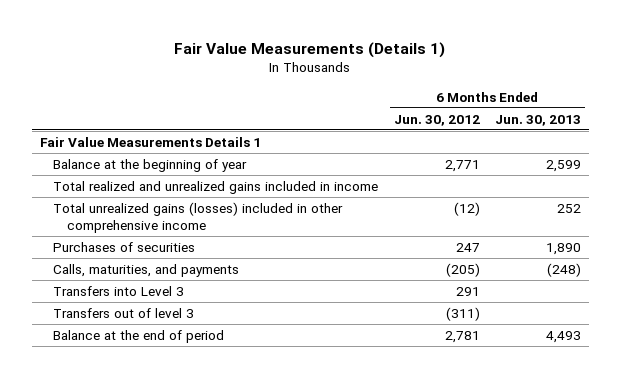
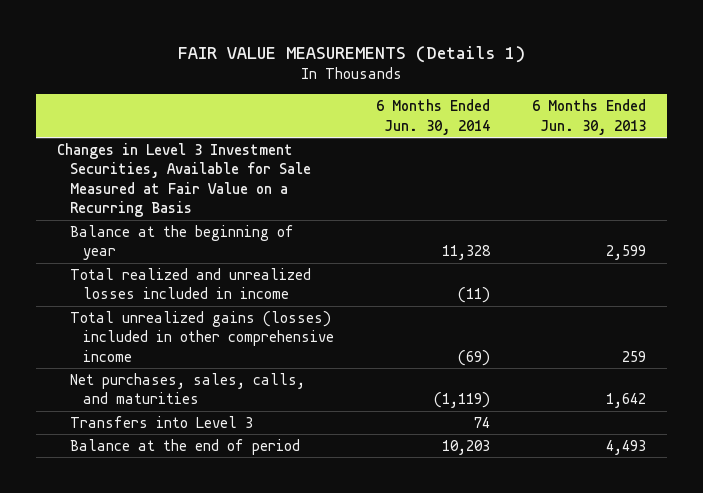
- Fair Value Measurements (Details 1)
+ FAIR VALUE MEASUREMENTS (Details 1)
- | 6 Months Ended Jun. 30, 2012 | 6 Months Ended Jun. 30, 2013
+ | 6 Months Ended Jun. 30, 2014 | 6 Months Ended Jun. 30, 2013
- Fair Value Measurements Details 1
+ Changes in Level 3 Investment Securities, Available for Sale Measured at Fair Value on a Recurring Basis
- Total realized and unrealized gains included in income
- Total unrealized gains (losses) included in other comprehensive income | (12) | 252
- Purchases of securities | 247 | 1,890
- Calls, maturities, and payments | (205) | (248)
+ Total realized and unrealized losses included in income | (11) |
+ Total unrealized gains (losses) included in other comprehensive income | (69) | 259
+ Net purchases, sales, calls, and maturities | (1,119) | 1,642
- Transfers out of level 3 | (311) |

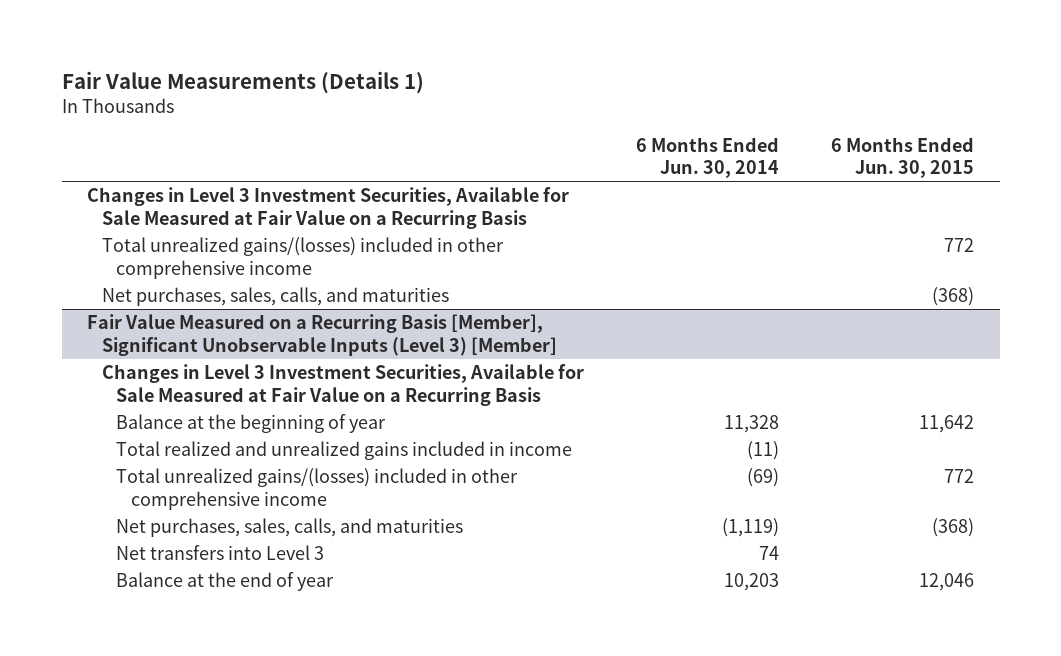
- FAIR VALUE MEASUREMENTS (Details 1)
+ Fair Value Measurements (Details 1)
- | 6 Months Ended Jun. 30, 2014 | 6 Months Ended Jun. 30, 2013
+ | 6 Months Ended Jun. 30, 2014 | 6 Months Ended Jun. 30, 2015
+ Total unrealized gains/(losses) included in other comprehensive income | | 772
+ Net purchases, sales, calls, and maturities | | (368)
+ Fair Value Measured on a Recurring Basis [Member], Significant Unobservable Inputs (Level 3) [Member]
+ Changes in Level 3 Investment Securities, Available for Sale Measured at Fair Value on a Recurring Basis
- Total realized and unrealized losses included in income | (11) |
- Total unrealized gains (losses) included in other comprehensive income | (69) | 259
+ Total realized and unrealized gains included in income | (11) |
+ Total unrealized gains/(losses) included in other comprehensive income | (69) | 772
- Transfers into Level 3 | 74 |
- Balance at the end of period | 10,203 | 4,493
+ Net transfers into Level 3 | 74 |
+ Balance at the end of year | 10,203 | 12,046

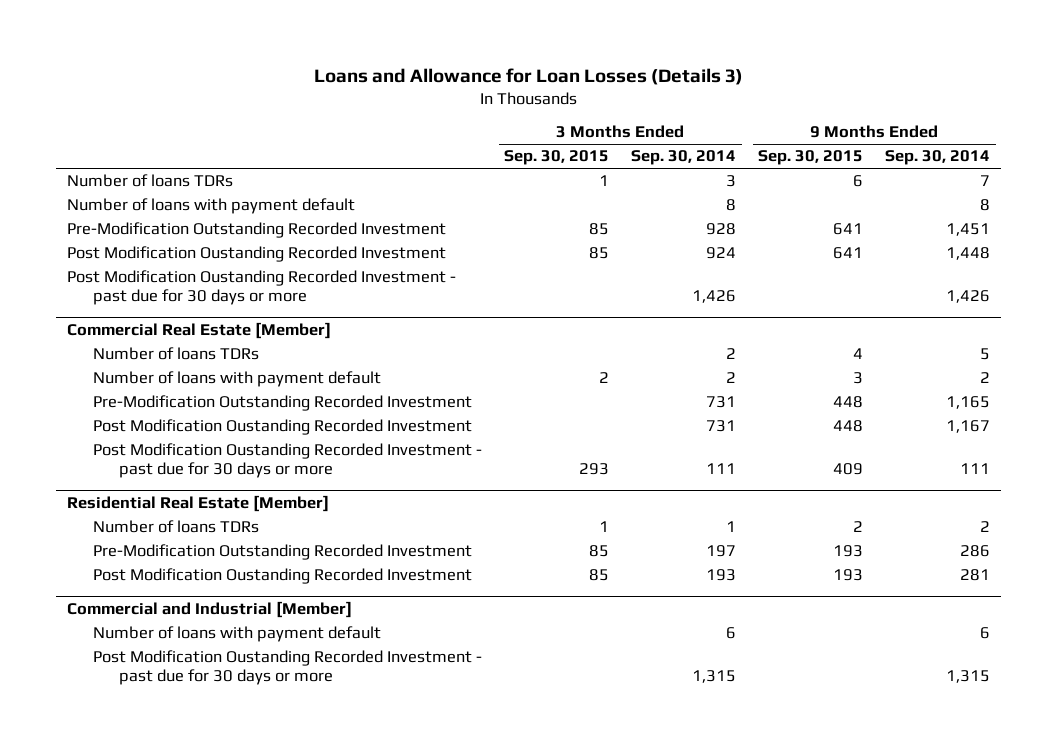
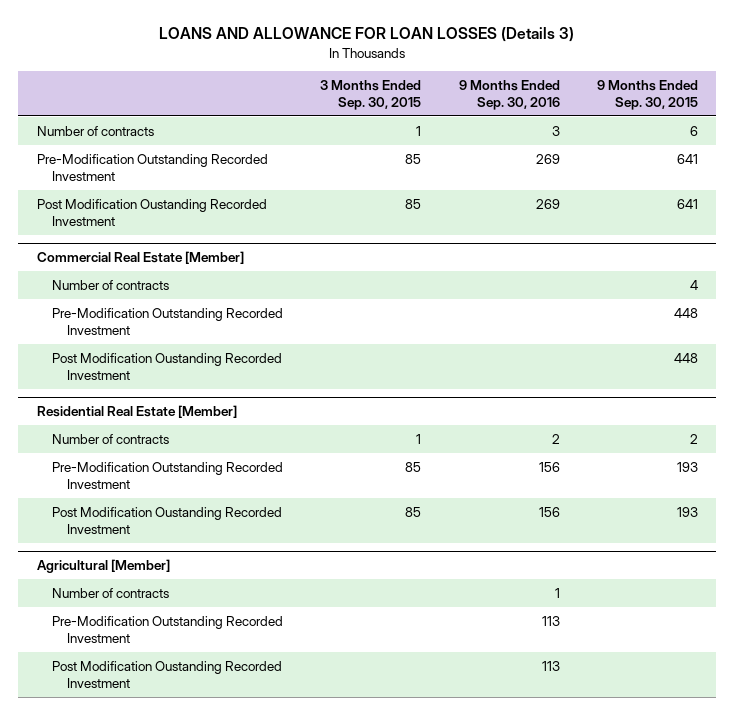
- Loans and Allowance for Loan Losses (Details 3)
+ LOANS AND ALLOWANCE FOR LOAN LOSSES (Details 3)
- | 3 Months Ended Sep. 30, 2015 | 3 Months Ended Sep. 30, 2014 | 9 Months Ended Sep. 30, 2015 | 9 Months Ended Sep. 30, 2014
+ | 3 Months Ended Sep. 30, 2015 | 9 Months Ended Sep. 30, 2016 | 9 Months Ended Sep. 30, 2015
- Number of loans TDRs | 1 | 3 | 6 | 7
- Number of loans with payment default | | 8 | | 8
+ Number of contracts | 1 | 3 | 6
- Post Modification Oustanding Recorded Investment - past due for 30 days or more | | 1,426 | | 1,426
@ Commercial Real Estate [Member]
- Number of loans TDRs | | 2 | 4 | 5
- Number of loans with payment default | 2 | 2 | 3 | 2
+ Number of contracts | | | 4
- Post Modification Oustanding Recorded Investment - past due for 30 days or more | 293 | 111 | 409 | 111
@ Residential Real Estate [Member]
- Number of loans TDRs | 1 | 1 | 2 | 2
+ Number of contracts | 1 | 2 | 2
- Commercial and Industrial [Member]
- Number of loans with payment default | | 6 | | 6
- Post Modification Oustanding Recorded Investment - past due for 30 days or more | | 1,315 | | 1,315
+ Agricultural [Member]
+ Number of contracts | | 1 |
+ Pre-Modification Outstanding Recorded Investment | | 113 |
+ Post Modification Oustanding Recorded Investment | | 113 |

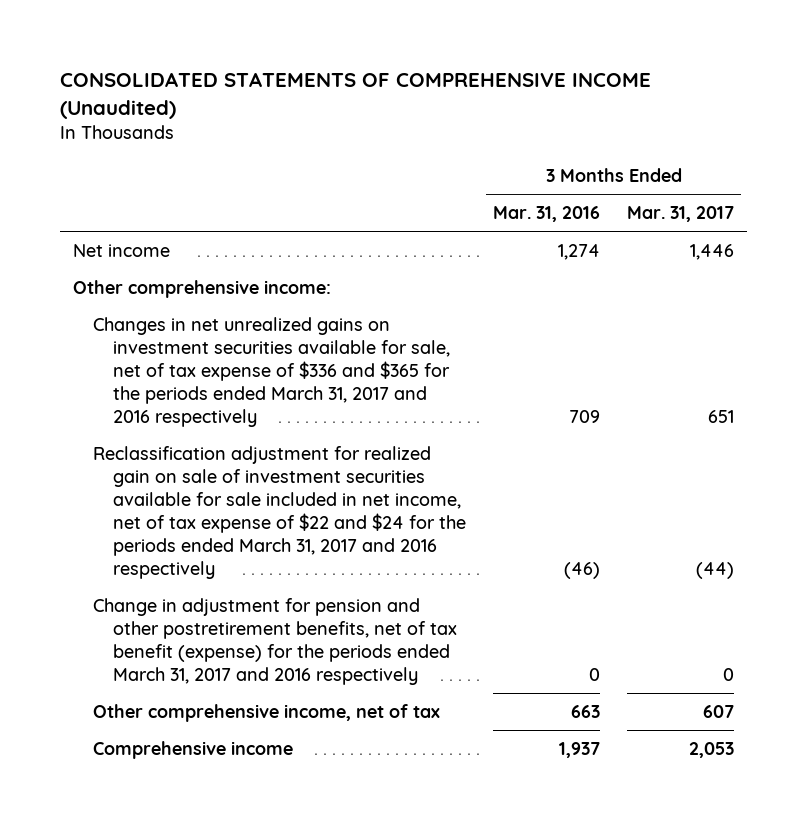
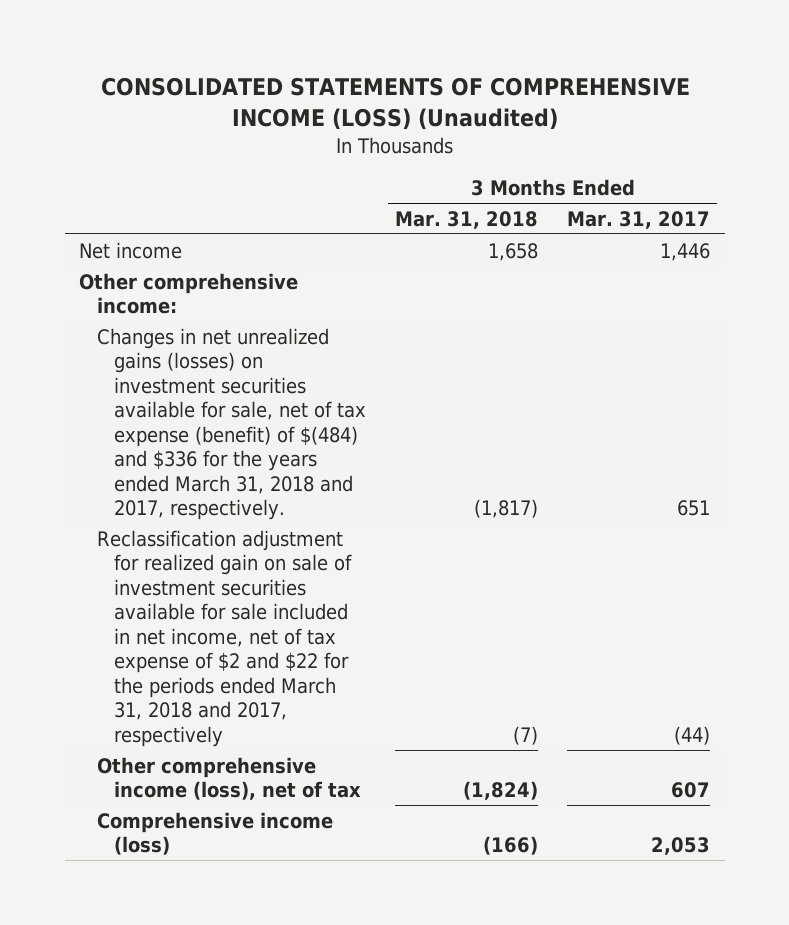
- CONSOLIDATED STATEMENTS OF COMPREHENSIVE INCOME (Unaudited)
+ CONSOLIDATED STATEMENTS OF COMPREHENSIVE INCOME (LOSS) (Unaudited)
- | 3 Months Ended Mar. 31, 2016 | 3 Months Ended Mar. 31, 2017
+ | 3 Months Ended Mar. 31, 2018 | 3 Months Ended Mar. 31, 2017
- Changes in net unrealized gains on investment securities available for sale, net of tax expense of $336 and $365 for the periods ended March 31, 2017 and 2016 respectively | 709 | 651
- Reclassification adjustment for realized gain on sale of investment securities available for sale included in net income, net of tax expense of $22 and $24 for the periods ended March 31, 2017 and 2016 respectively | (46) | (44)
- Change in adjustment for pension and other postretirement benefits, net of tax benefit (expense) for the periods ended March 31, 2017 and 2016 respectively | 0 | 0
- Other comprehensive income, net of tax | 663 | 607
- Comprehensive income | 1,937 | 2,053
+ Changes in net unrealized gains (losses) on investment securities available for sale, net of tax expense (benefit) of $(484) and $336 for the years ended March 31, 2018 and 2017, respectively. | (1,817) | 651
+ Reclassification adjustment for realized gain on sale of investment securities available for sale included in net income, net of tax expense of $2 and $22 for the periods ended March 31, 2018 and 2017, respectively | (7) | (44)
+ Other comprehensive income (loss), net of tax | (1,824) | 607
+ Comprehensive income (loss) | (166) | 2,053

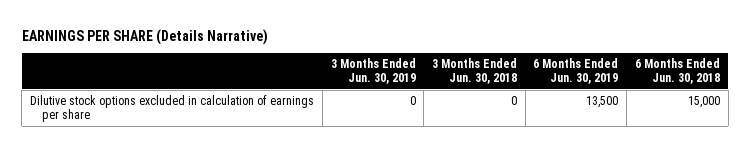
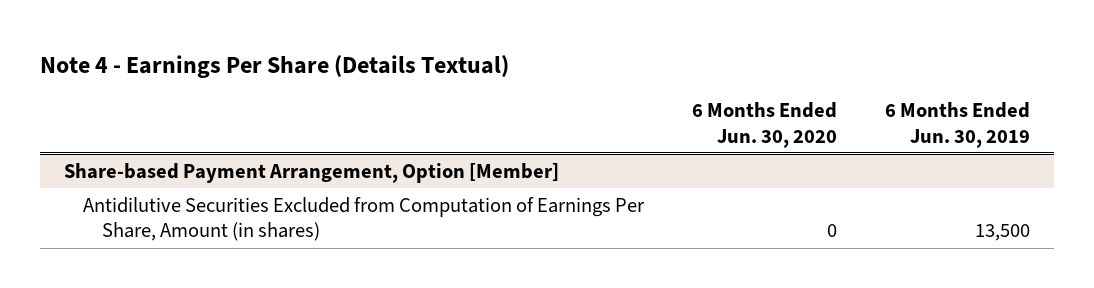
- EARNINGS PER SHARE (Details Narrative)
+ Note 4 - Earnings Per Share (Details Textual)
- | 3 Months Ended Jun. 30, 2019 | 3 Months Ended Jun. 30, 2018 | 6 Months Ended Jun. 30, 2019 | 6 Months Ended Jun. 30, 2018
+ | 6 Months Ended Jun. 30, 2020 | 6 Months Ended Jun. 30, 2019
- Dilutive stock options excluded in calculation of earnings per share | 0 | 0 | 13,500 | 15,000
+ Share-based Payment Arrangement, Option [Member]
+ Antidilutive Securities Excluded from Computation of Earnings Per Share, Amount (in shares) | 0 | 13,500

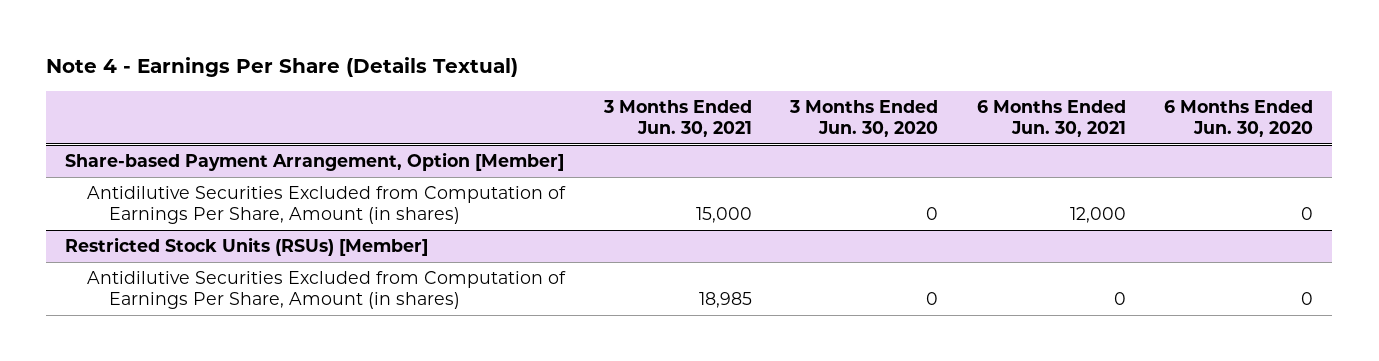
- | 6 Months Ended Jun. 30, 2020 | 6 Months Ended Jun. 30, 2019
+ | 3 Months Ended Jun. 30, 2021 | 3 Months Ended Jun. 30, 2020 | 6 Months Ended Jun. 30, 2021 | 6 Months Ended Jun. 30, 2020
+ Restricted Stock Units (RSUs) [Member]
+ Antidilutive Securities Excluded from Computation of Earnings Per Share, Amount (in shares) | 18,985 | 0 | 0 | 0

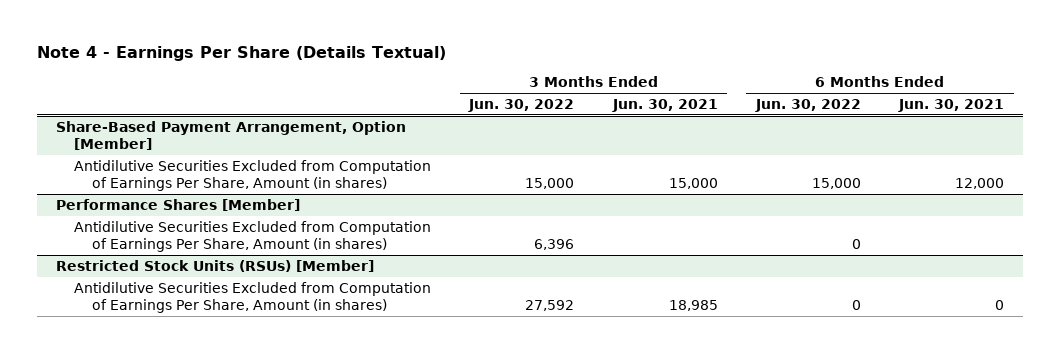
- | 3 Months Ended Jun. 30, 2021 | 3 Months Ended Jun. 30, 2020 | 6 Months Ended Jun. 30, 2021 | 6 Months Ended Jun. 30, 2020
+ | 3 Months Ended Jun. 30, 2022 | 3 Months Ended Jun. 30, 2021 | 6 Months Ended Jun. 30, 2022 | 6 Months Ended Jun. 30, 2021
- Share-based Payment Arrangement, Option [Member]
+ Share-Based Payment Arrangement, Option [Member]
+ Performance Shares [Member]
+ Antidilutive Securities Excluded from Computation of Earnings Per Share, Amount (in shares) | 6,396 | | 0 |

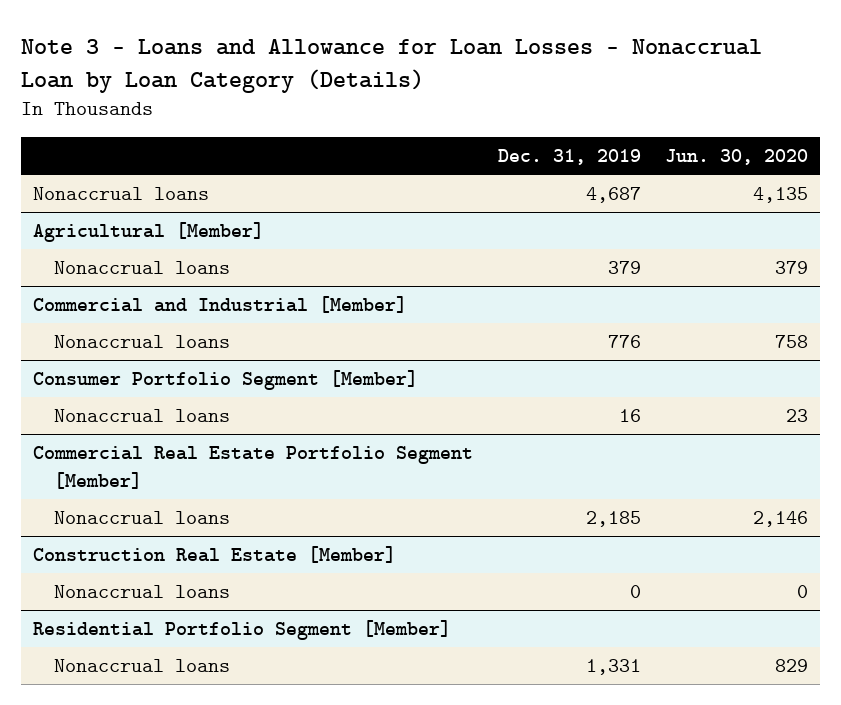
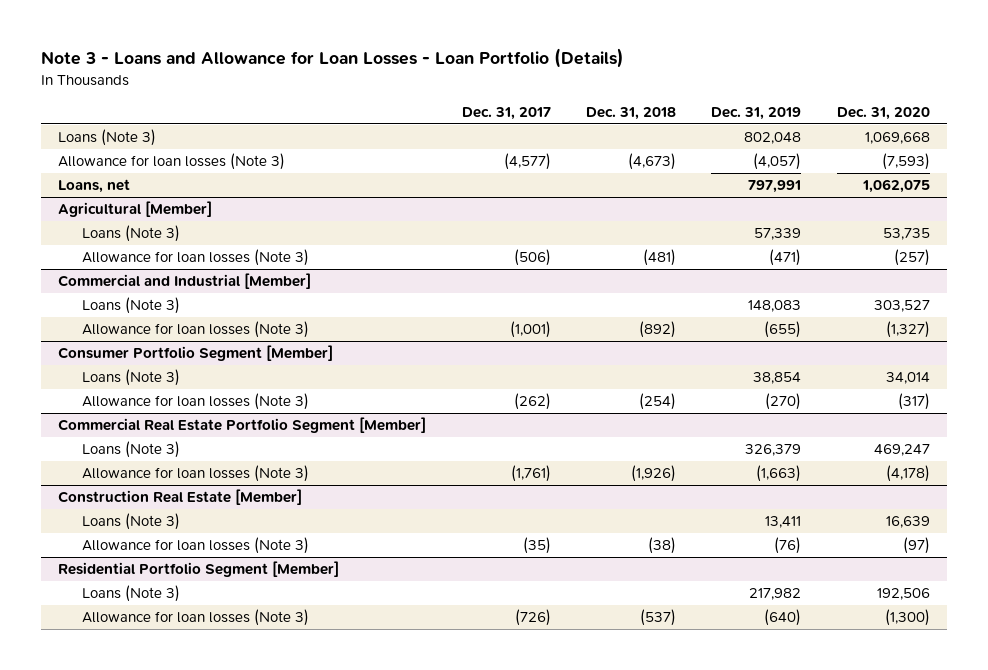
- Note 3 - Loans and Allowance for Loan Losses - Nonaccrual Loan by Loan Category (Details)
+ Note 3 - Loans and Allowance for Loan Losses - Loan Portfolio (Details)
- | Dec. 31, 2019 | Jun. 30, 2020
+ | Dec. 31, 2017 | Dec. 31, 2018 | Dec. 31, 2019 | Dec. 31, 2020
- Nonaccrual loans | 4,687 | 4,135
+ Loans (Note 3) | | | 802,048 | 1,069,668
+ Allowance for loan losses (Note 3) | (4,577) | (4,673) | (4,057) | (7,593)
+ Loans, net | | | 797,991 | 1,062,075
@ Agricultural [Member]
- Nonaccrual loans | 379 | 379
+ Loans (Note 3) | | | 57,339 | 53,735
+ Allowance for loan losses (Note 3) | (506) | (481) | (471) | (257)
@ Commercial and Industrial [Member]
- Nonaccrual loans | 776 | 758
+ Loans (Note 3) | | | 148,083 | 303,527
+ Allowance for loan losses (Note 3) | (1,001) | (892) | (655) | (1,327)
@ Consumer Portfolio Segment [Member]
- Nonaccrual loans | 16 | 23
+ Loans (Note 3) | | | 38,854 | 34,014
+ Allowance for loan losses (Note 3) | (262) | (254) | (270) | (317)
@ Commercial Real Estate Portfolio Segment [Member]
- Nonaccrual loans | 2,185 | 2,146
+ Loans (Note 3) | | | 326,379 | 469,247
+ Allowance for loan losses (Note 3) | (1,761) | (1,926) | (1,663) | (4,178)
@ Construction Real Estate [Member]
- Nonaccrual loans | 0 | 0
+ Loans (Note 3) | | | 13,411 | 16,639
+ Allowance for loan losses (Note 3) | (35) | (38) | (76) | (97)
@ Residential Portfolio Segment [Member]
- Nonaccrual loans | 1,331 | 829
+ Loans (Note 3) | | | 217,982 | 192,506
+ Allowance for loan losses (Note 3) | (726) | (537) | (640) | (1,300)

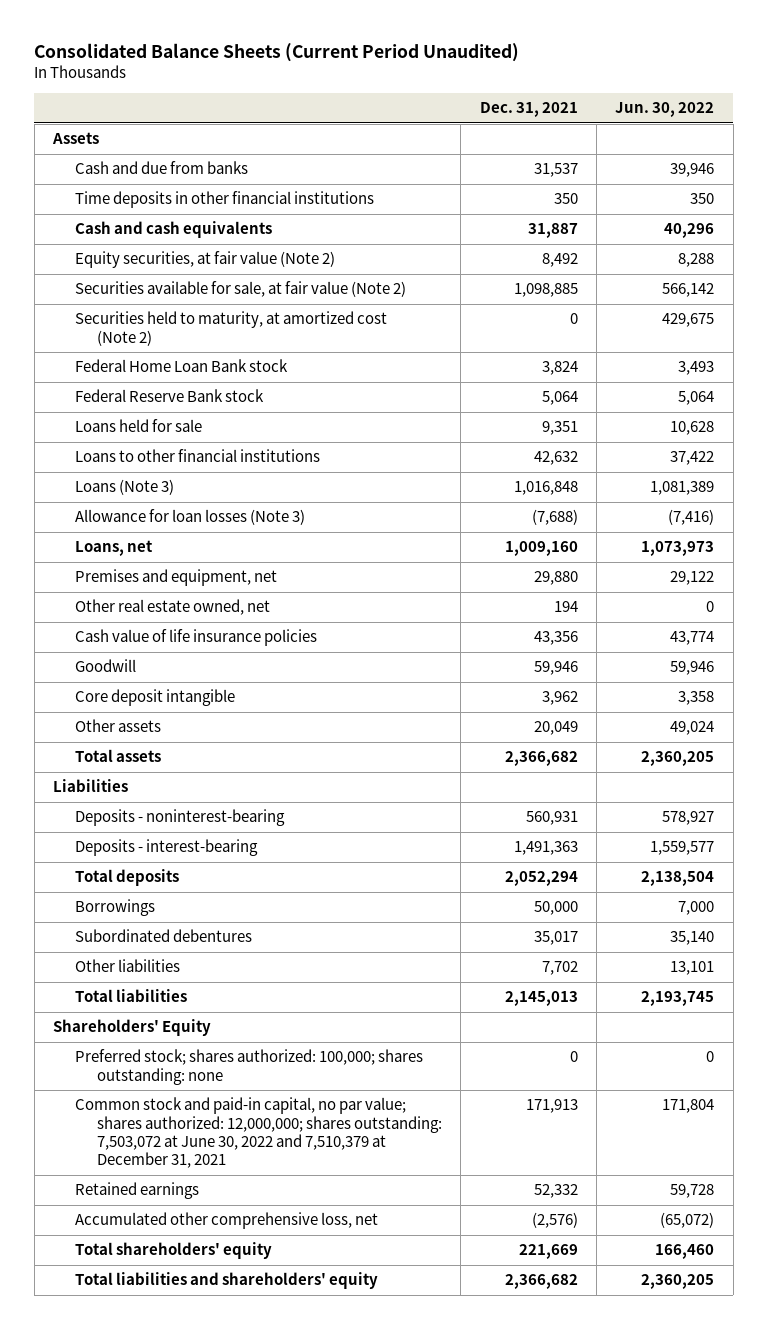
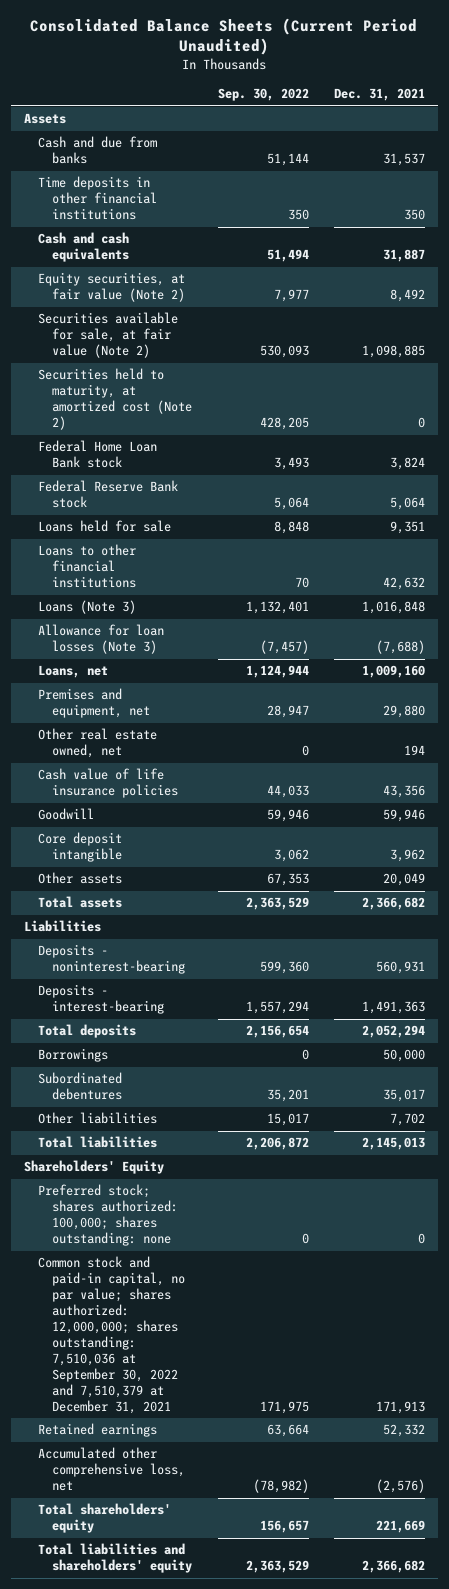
- | Dec. 31, 2021 | Jun. 30, 2022
+ | Sep. 30, 2022 | Dec. 31, 2021
- Common stock and paid-in capital, no par value; shares authorized: 12,000,000; shares outstanding: 7,503,072 at June 30, 2022 and 7,510,379 at December 31, 2021 | 171,913 | 171,804
+ Common stock and paid-in capital, no par value; shares authorized: 12,000,000; shares outstanding: 7,510,036 at September 30, 2022 and 7,510,379 at December 31, 2021 | 171,975 | 171,913

